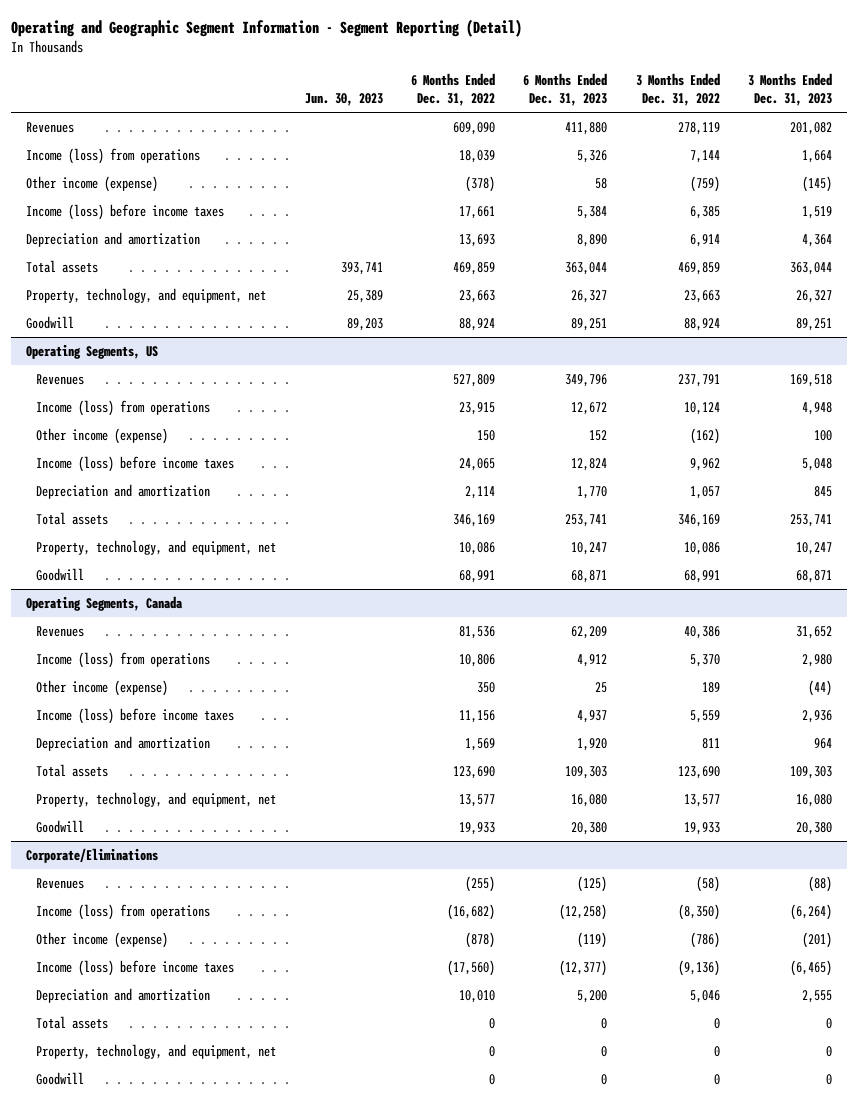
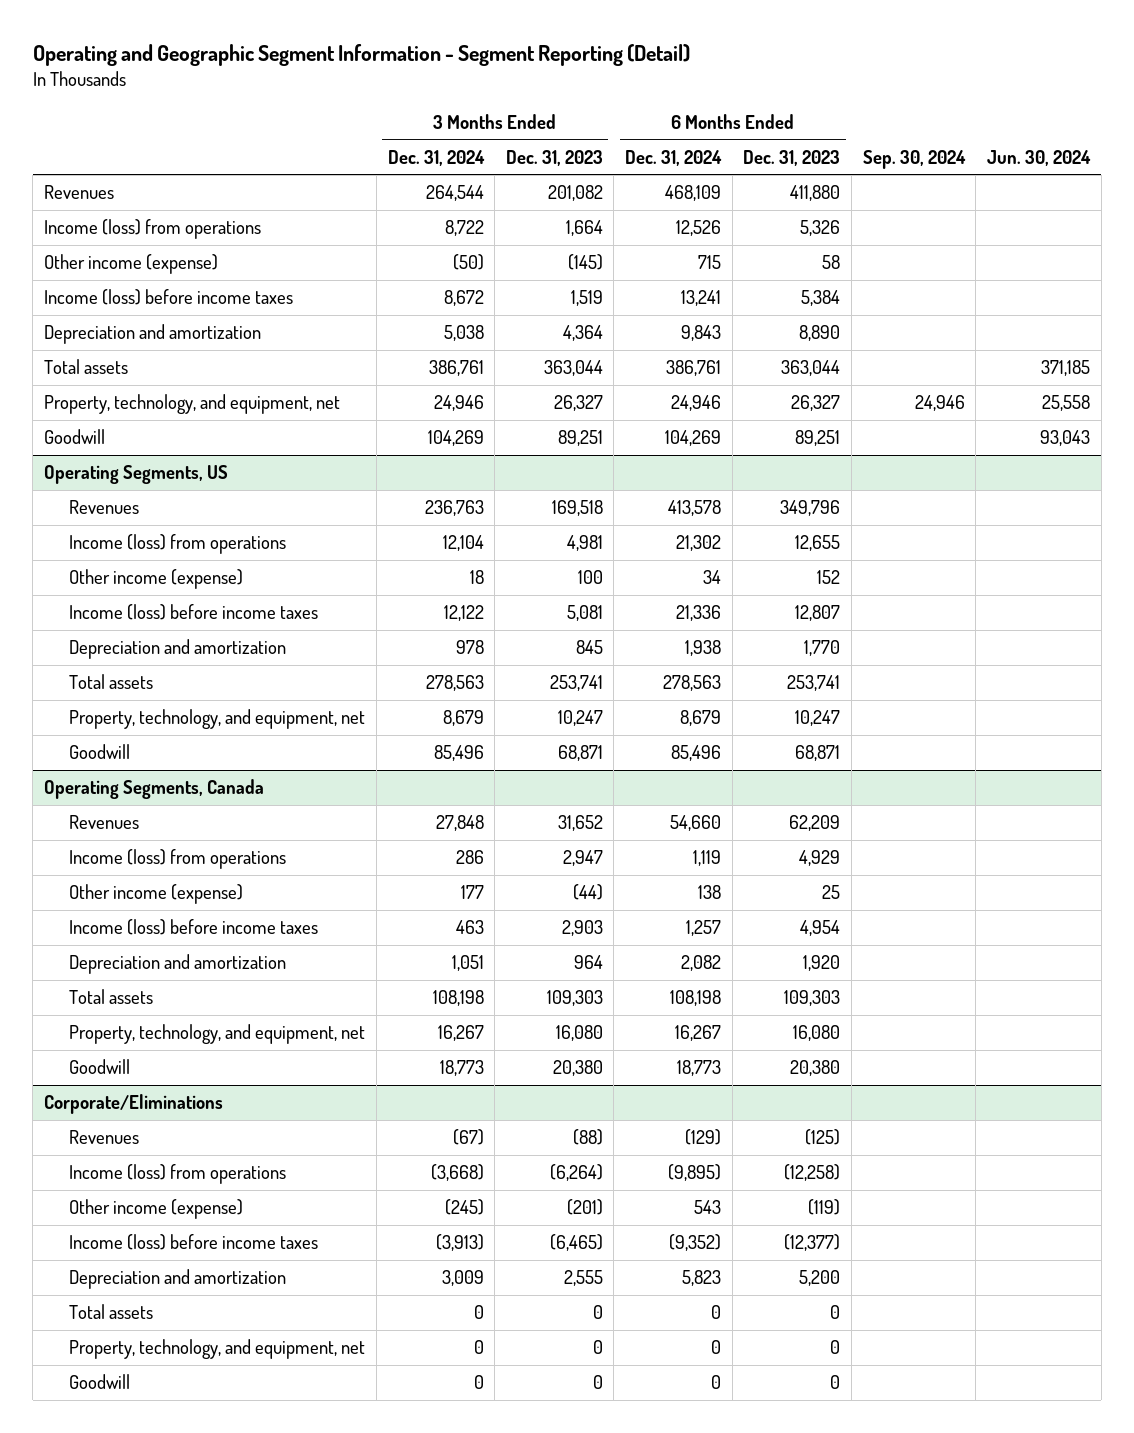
- | Jun. 30, 2023 | 6 Months Ended Dec. 31, 2022 | 6 Months Ended Dec. 31, 2023 | 3 Months Ended Dec. 31, 2022 | 3 Months Ended Dec. 31, 2023
+ | 3 Months Ended Dec. 31, 2024 | 3 Months Ended Dec. 31, 2023 | 6 Months Ended Dec. 31, 2024 | 6 Months Ended Dec. 31, 2023 | Sep. 30, 2024 | Jun. 30, 2024
@ Operating Segments, US
- Income (loss) from operations | | 23,915 | 12,672 | 10,124 | 4,948
+ Income (loss) from operations | 12,104 | 4,981 | 21,302 | 12,655 | |
- Income (loss) before income taxes | | 24,065 | 12,824 | 9,962 | 5,048
+ Income (loss) before income taxes | 12,122 | 5,081 | 21,336 | 12,807 | |
@ Operating Segments, Canada
- Income (loss) from operations | | 10,806 | 4,912 | 5,370 | 2,980
+ Income (loss) from operations | 286 | 2,947 | 1,119 | 4,929 | |
- Income (loss) before income taxes | | 11,156 | 4,937 | 5,559 | 2,936
+ Income (loss) before income taxes | 463 | 2,903 | 1,257 | 4,954 | |

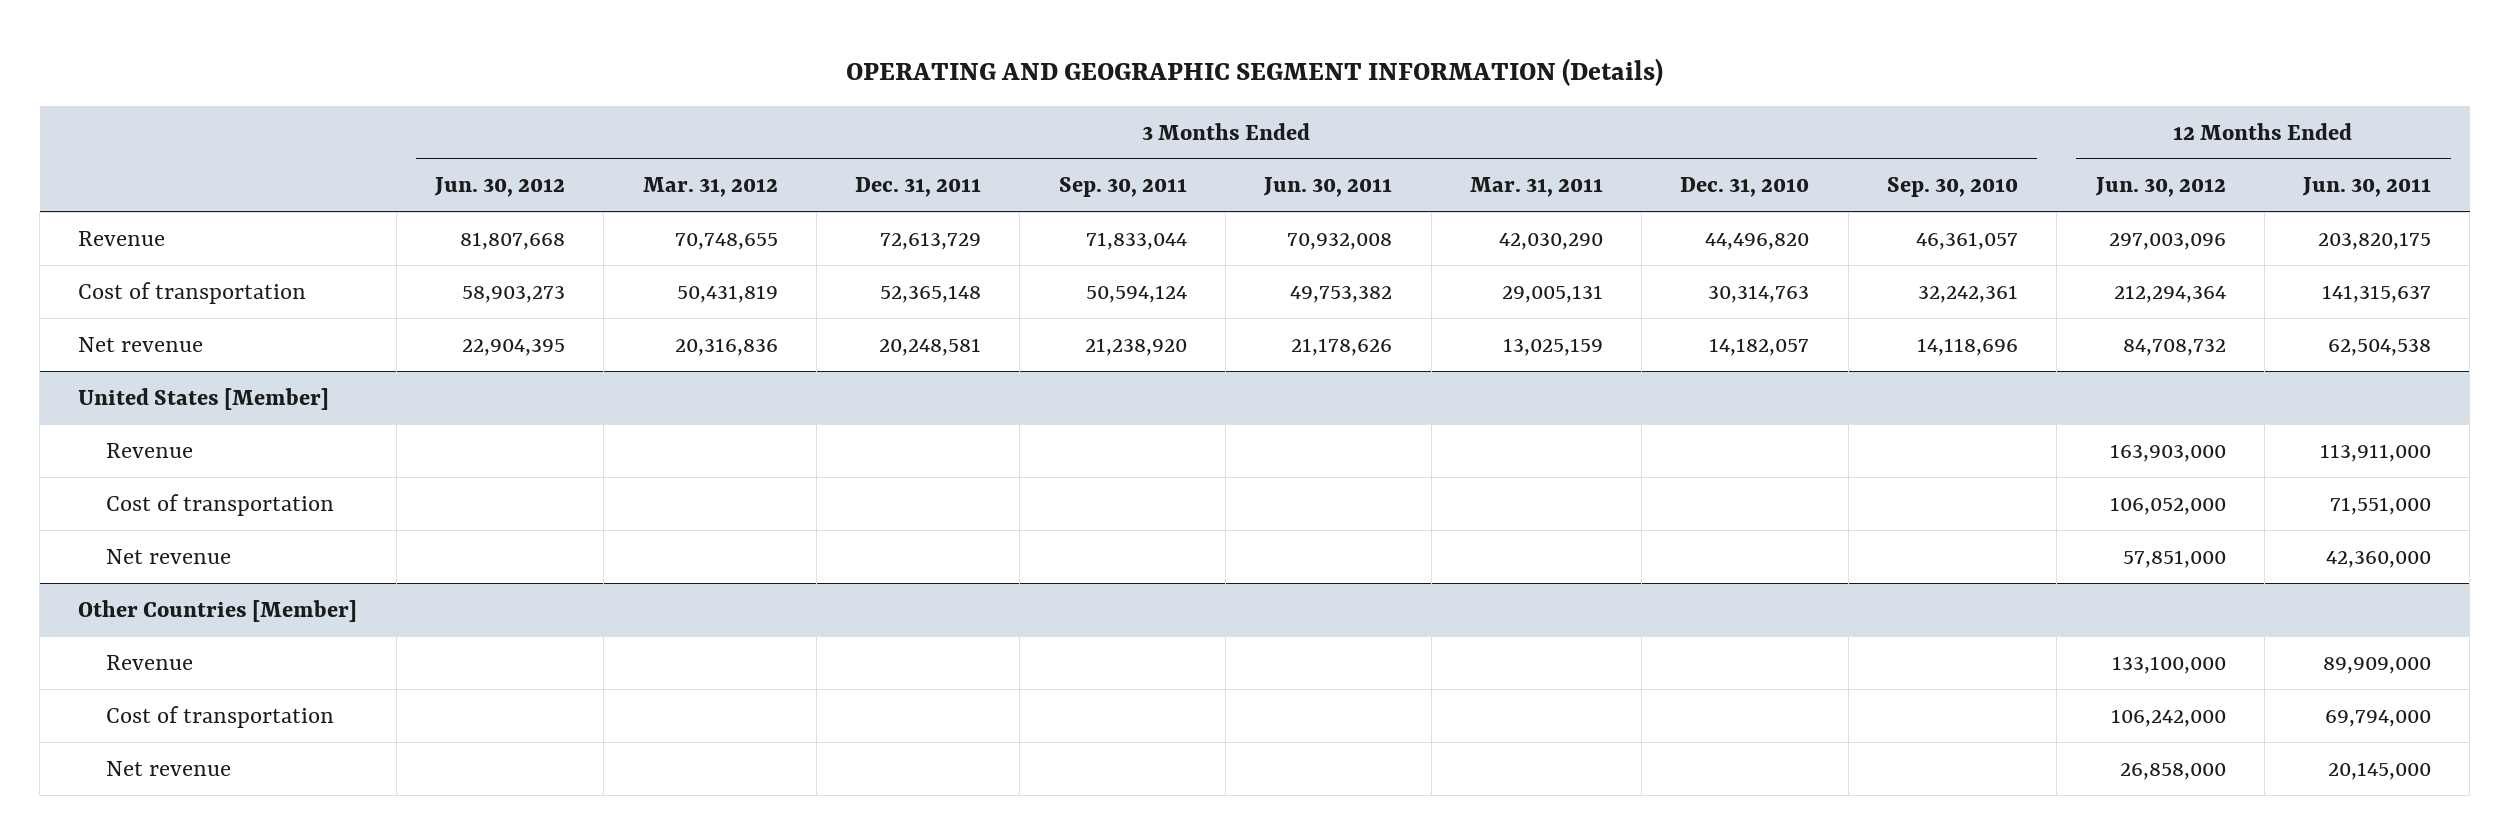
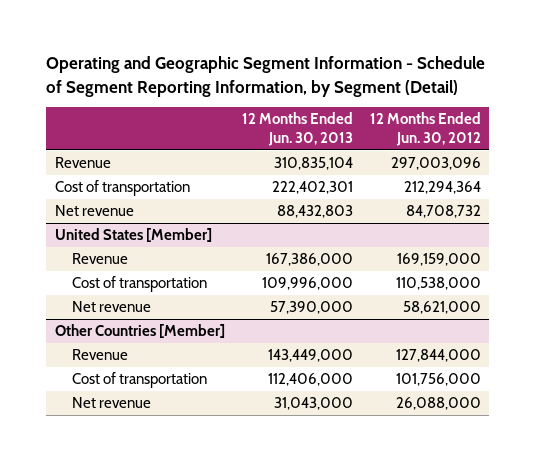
- OPERATING AND GEOGRAPHIC SEGMENT INFORMATION (Details)
+ Operating and Geographic Segment Information - Schedule of Segment Reporting Information, by Segment (Detail)
- | 3 Months Ended Jun. 30, 2012 | 3 Months Ended Mar. 31, 2012 | 3 Months Ended Dec. 31, 2011 | 3 Months Ended Sep. 30, 2011 | 3 Months Ended Jun. 30, 2011 | 3 Months Ended Mar. 31, 2011 | 3 Months Ended Dec. 31, 2010 | 3 Months Ended Sep. 30, 2010 | 12 Months Ended Jun. 30, 2012 | 12 Months Ended Jun. 30, 2011
+ | 12 Months Ended Jun. 30, 2013 | 12 Months Ended Jun. 30, 2012
@ United States [Member]
- Revenue | | | | | | | | | 163,903,000 | 113,911,000
- Cost of transportation | | | | | | | | | 106,052,000 | 71,551,000
- Net revenue | | | | | | | | | 57,851,000 | 42,360,000
+ Revenue | 167,386,000 | 169,159,000
+ Cost of transportation | 109,996,000 | 110,538,000
+ Net revenue | 57,390,000 | 58,621,000
@ Other Countries [Member]
- Revenue | | | | | | | | | 133,100,000 | 89,909,000
- Cost of transportation | | | | | | | | | 106,242,000 | 69,794,000
- Net revenue | | | | | | | | | 26,858,000 | 20,145,000
+ Revenue | 143,449,000 | 127,844,000
+ Cost of transportation | 112,406,000 | 101,756,000
+ Net revenue | 31,043,000 | 26,088,000

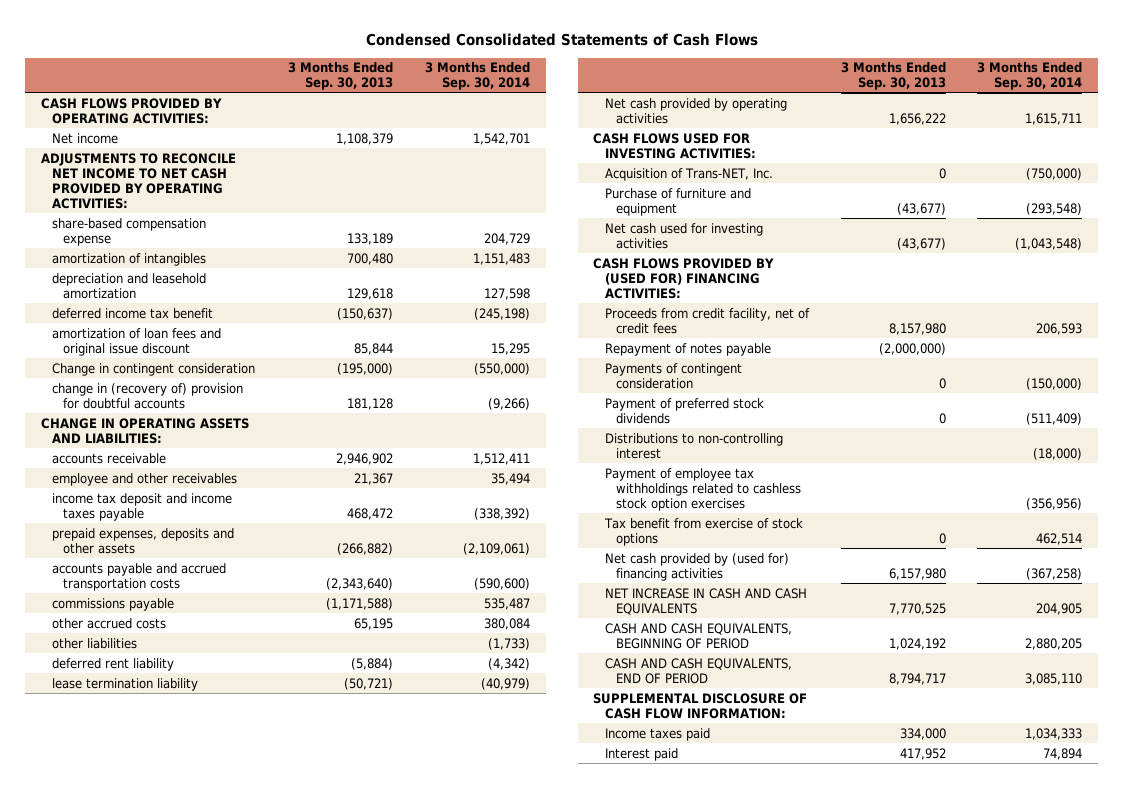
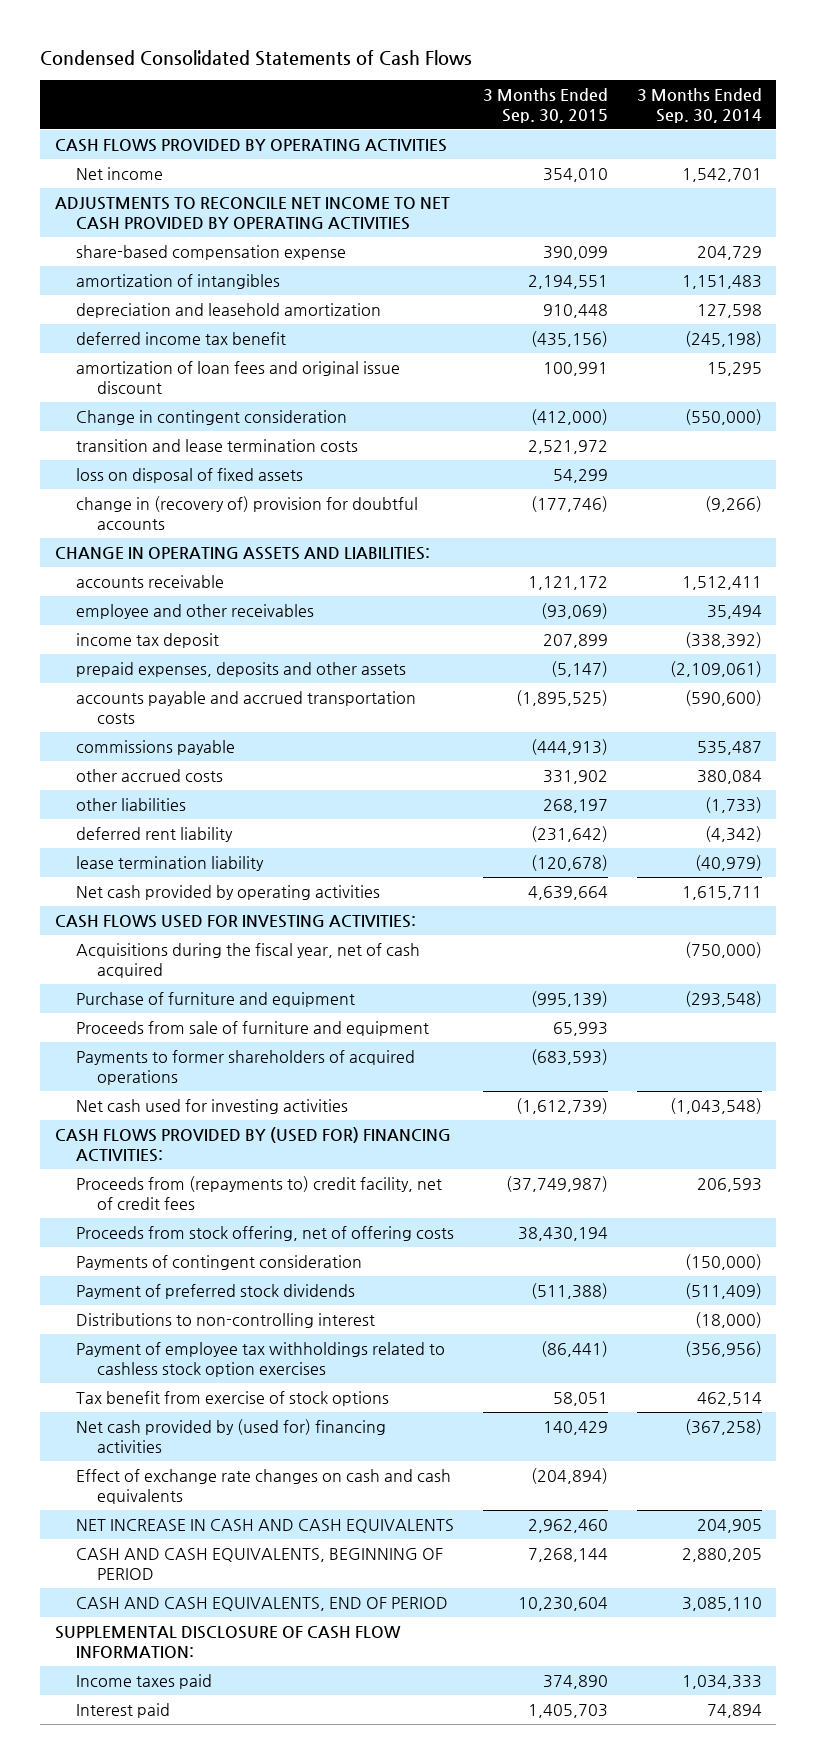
- | 3 Months Ended Sep. 30, 2013 | 3 Months Ended Sep. 30, 2014
+ | 3 Months Ended Sep. 30, 2015 | 3 Months Ended Sep. 30, 2014
- CASH FLOWS PROVIDED BY OPERATING ACTIVITIES:
+ CASH FLOWS PROVIDED BY OPERATING ACTIVITIES
- ADJUSTMENTS TO RECONCILE NET INCOME TO NET CASH PROVIDED BY OPERATING ACTIVITIES:
+ ADJUSTMENTS TO RECONCILE NET INCOME TO NET CASH PROVIDED BY OPERATING ACTIVITIES
+ transition and lease termination costs | 2,521,972 |
+ loss on disposal of fixed assets | 54,299 |
- income tax deposit and income taxes payable | 468,472 | (338,392)
+ income tax deposit | 207,899 | (338,392)
- Acquisition of Trans-NET, Inc. | 0 | (750,000)
+ Acquisitions during the fiscal year, net of cash acquired | | (750,000)
+ Proceeds from sale of furniture and equipment | 65,993 |
+ Payments to former shareholders of acquired operations | (683,593) |
- Proceeds from credit facility, net of credit fees | 8,157,980 | 206,593
- Repayment of notes payable | (2,000,000) |
+ Proceeds from (repayments to) credit facility, net of credit fees | (37,749,987) | 206,593
+ Proceeds from stock offering, net of offering costs | 38,430,194 |
+ Effect of exchange rate changes on cash and cash equivalents | (204,894) |

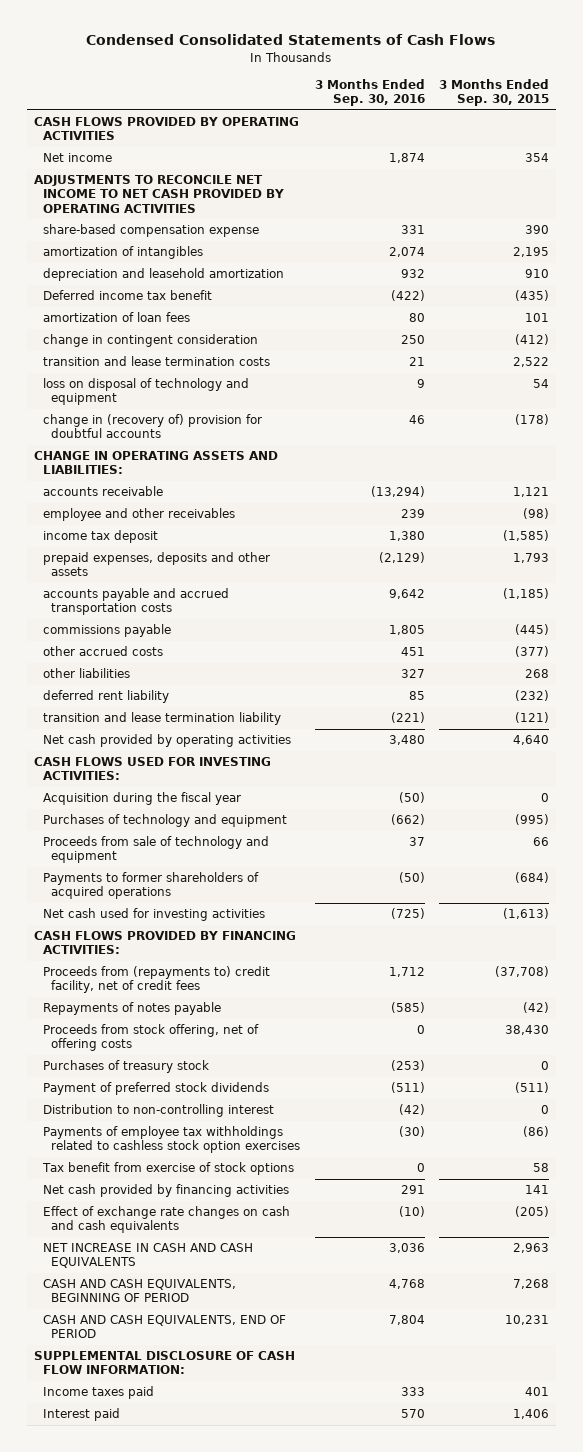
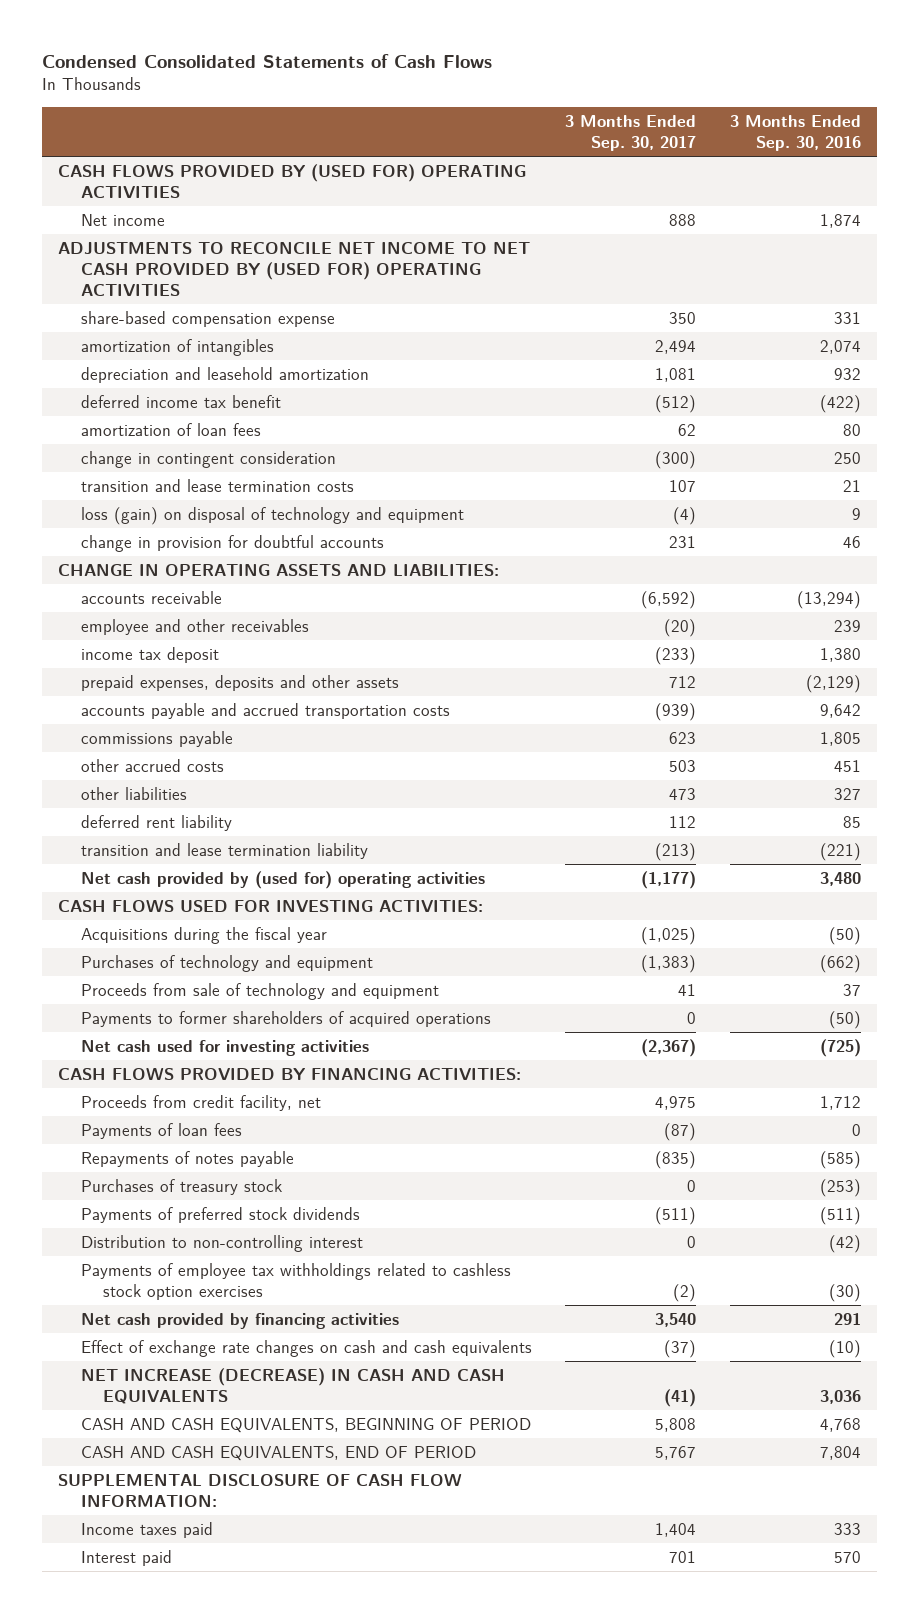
- | 3 Months Ended Sep. 30, 2016 | 3 Months Ended Sep. 30, 2015
+ | 3 Months Ended Sep. 30, 2017 | 3 Months Ended Sep. 30, 2016
- CASH FLOWS PROVIDED BY OPERATING ACTIVITIES
+ CASH FLOWS PROVIDED BY (USED FOR) OPERATING ACTIVITIES
- ADJUSTMENTS TO RECONCILE NET INCOME TO NET CASH PROVIDED BY OPERATING ACTIVITIES
+ ADJUSTMENTS TO RECONCILE NET INCOME TO NET CASH PROVIDED BY (USED FOR) OPERATING ACTIVITIES
- Deferred income tax benefit | (422) | (435)
+ deferred income tax benefit | (512) | (422)
- loss on disposal of technology and equipment | 9 | 54
- change in (recovery of) provision for doubtful accounts | 46 | (178)
+ loss (gain) on disposal of technology and equipment | (4) | 9
+ change in provision for doubtful accounts | 231 | 46
- Net cash provided by operating activities | 3,480 | 4,640
+ Net cash provided by (used for) operating activities | (1,177) | 3,480
- Acquisition during the fiscal year | (50) | 0
+ Acquisitions during the fiscal year | (1,025) | (50)
- Proceeds from (repayments to) credit facility, net of credit fees | 1,712 | (37,708)
+ Proceeds from credit facility, net | 4,975 | 1,712
+ Payments of loan fees | (87) | 0
- Proceeds from stock offering, net of offering costs | 0 | 38,430
- Payment of preferred stock dividends | (511) | (511)
+ Payments of preferred stock dividends | (511) | (511)
- Tax benefit from exercise of stock options | 0 | 58
- NET INCREASE IN CASH AND CASH EQUIVALENTS | 3,036 | 2,963
+ NET INCREASE (DECREASE) IN CASH AND CASH EQUIVALENTS | (41) | 3,036

